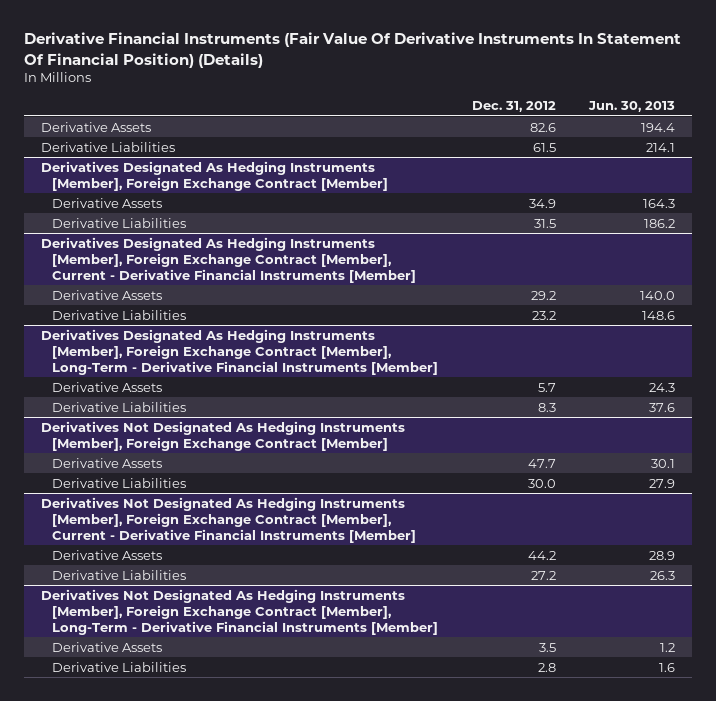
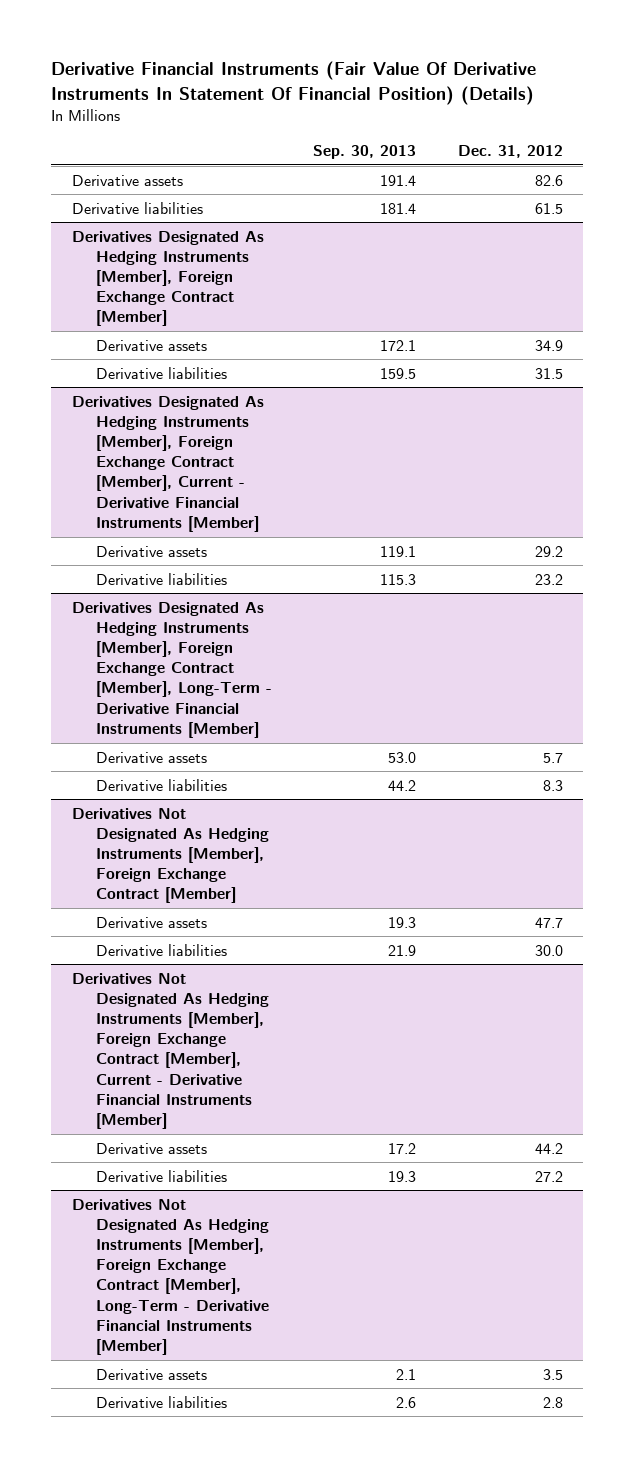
- | Dec. 31, 2012 | Jun. 30, 2013
+ | Sep. 30, 2013 | Dec. 31, 2012
- Derivative Assets | 82.6 | 194.4
- Derivative Liabilities | 61.5 | 214.1
+ Derivative assets | 191.4 | 82.6
+ Derivative liabilities | 181.4 | 61.5
@ Derivatives Designated As Hedging Instruments [Member], Foreign Exchange Contract [Member]
- Derivative Assets | 34.9 | 164.3
- Derivative Liabilities | 31.5 | 186.2
+ Derivative assets | 172.1 | 34.9
+ Derivative liabilities | 159.5 | 31.5
@ Derivatives Designated As Hedging Instruments [Member], Foreign Exchange Contract [Member], Current - Derivative Financial Instruments [Member]
- Derivative Assets | 29.2 | 140.0
- Derivative Liabilities | 23.2 | 148.6
+ Derivative assets | 119.1 | 29.2
+ Derivative liabilities | 115.3 | 23.2
@ Derivatives Designated As Hedging Instruments [Member], Foreign Exchange Contract [Member], Long-Term - Derivative Financial Instruments [Member]
- Derivative Assets | 5.7 | 24.3
- Derivative Liabilities | 8.3 | 37.6
+ Derivative assets | 53.0 | 5.7
+ Derivative liabilities | 44.2 | 8.3
@ Derivatives Not Designated As Hedging Instruments [Member], Foreign Exchange Contract [Member]
- Derivative Assets | 47.7 | 30.1
- Derivative Liabilities | 30.0 | 27.9
+ Derivative assets | 19.3 | 47.7
+ Derivative liabilities | 21.9 | 30.0
@ Derivatives Not Designated As Hedging Instruments [Member], Foreign Exchange Contract [Member], Current - Derivative Financial Instruments [Member]
- Derivative Assets | 44.2 | 28.9
- Derivative Liabilities | 27.2 | 26.3
+ Derivative assets | 17.2 | 44.2
+ Derivative liabilities | 19.3 | 27.2
@ Derivatives Not Designated As Hedging Instruments [Member], Foreign Exchange Contract [Member], Long-Term - Derivative Financial Instruments [Member]
- Derivative Assets | 3.5 | 1.2
- Derivative Liabilities | 2.8 | 1.6
+ Derivative assets | 2.1 | 3.5
+ Derivative liabilities | 2.6 | 2.8

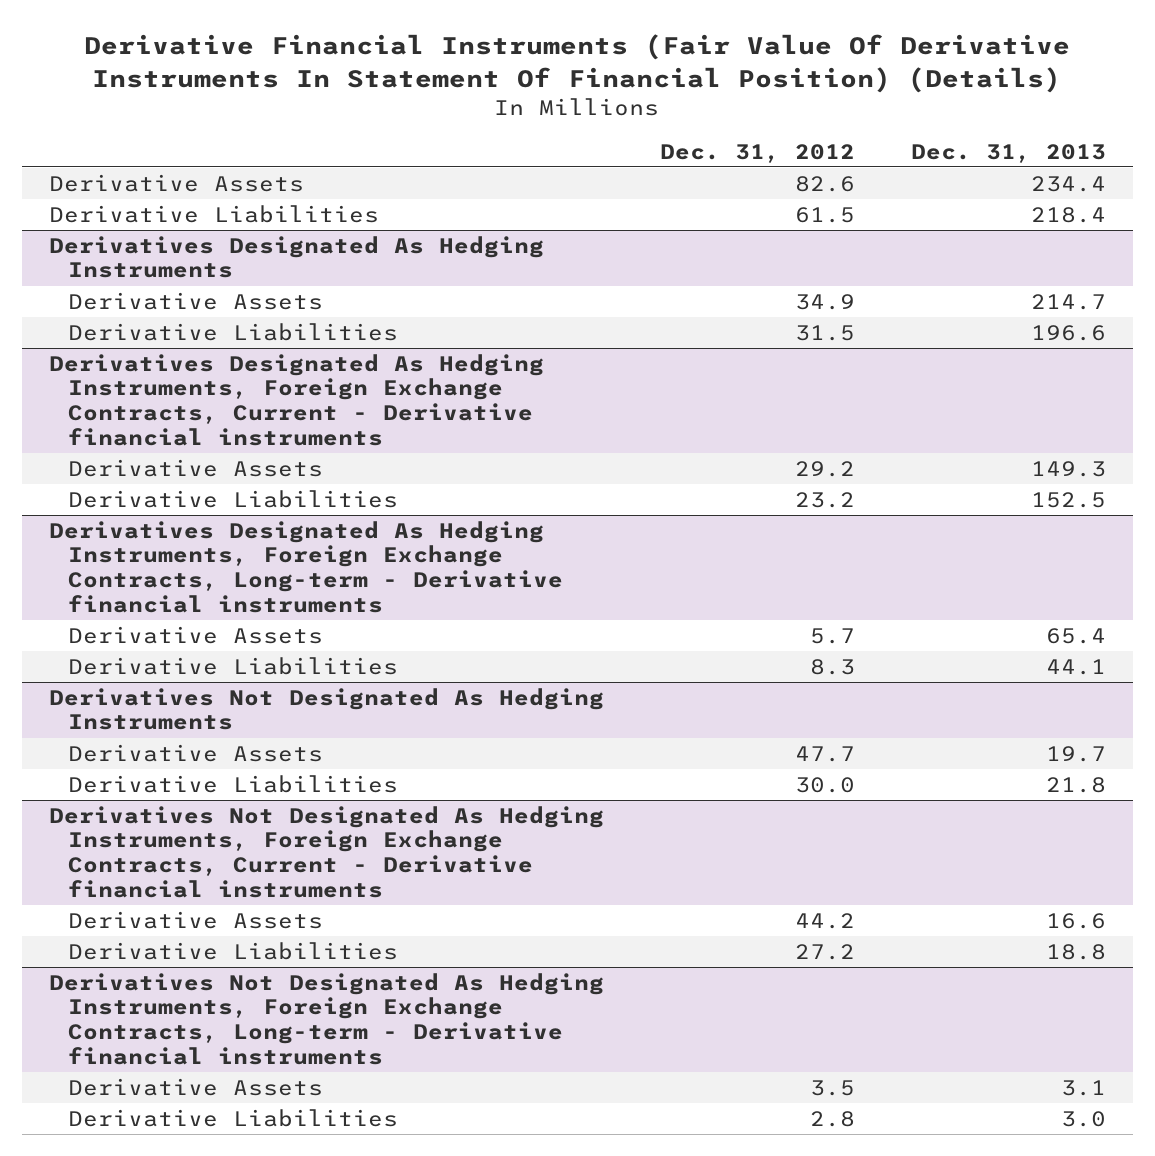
- | Sep. 30, 2013 | Dec. 31, 2012
+ | Dec. 31, 2012 | Dec. 31, 2013
- Derivative assets | 191.4 | 82.6
- Derivative liabilities | 181.4 | 61.5
- Derivatives Designated As Hedging Instruments [Member], Foreign Exchange Contract [Member]
- Derivative assets | 172.1 | 34.9
- Derivative liabilities | 159.5 | 31.5
- Derivatives Designated As Hedging Instruments [Member], Foreign Exchange Contract [Member], Current - Derivative Financial Instruments [Member]
- Derivative assets | 119.1 | 29.2
- Derivative liabilities | 115.3 | 23.2
- Derivatives Designated As Hedging Instruments [Member], Foreign Exchange Contract [Member], Long-Term - Derivative Financial Instruments [Member]
- Derivative assets | 53.0 | 5.7
- Derivative liabilities | 44.2 | 8.3
- Derivatives Not Designated As Hedging Instruments [Member], Foreign Exchange Contract [Member]
- Derivative assets | 19.3 | 47.7
- Derivative liabilities | 21.9 | 30.0
- Derivatives Not Designated As Hedging Instruments [Member], Foreign Exchange Contract [Member], Current - Derivative Financial Instruments [Member]
- Derivative assets | 17.2 | 44.2
- Derivative liabilities | 19.3 | 27.2
- Derivatives Not Designated As Hedging Instruments [Member], Foreign Exchange Contract [Member], Long-Term - Derivative Financial Instruments [Member]
- Derivative assets | 2.1 | 3.5
- Derivative liabilities | 2.6 | 2.8
+ Derivative Assets | 82.6 | 234.4
+ Derivative Liabilities | 61.5 | 218.4
+ Derivatives Designated As Hedging Instruments
+ Derivative Assets | 34.9 | 214.7
+ Derivative Liabilities | 31.5 | 196.6
+ Derivatives Designated As Hedging Instruments, Foreign Exchange Contracts, Current - Derivative financial instruments
+ Derivative Assets | 29.2 | 149.3
+ Derivative Liabilities | 23.2 | 152.5
+ Derivatives Designated As Hedging Instruments, Foreign Exchange Contracts, Long-term - Derivative financial instruments
+ Derivative Assets | 5.7 | 65.4
+ Derivative Liabilities | 8.3 | 44.1
+ Derivatives Not Designated As Hedging Instruments
+ Derivative Assets | 47.7 | 19.7
+ Derivative Liabilities | 30.0 | 21.8
+ Derivatives Not Designated As Hedging Instruments, Foreign Exchange Contracts, Current - Derivative financial instruments
+ Derivative Assets | 44.2 | 16.6
+ Derivative Liabilities | 27.2 | 18.8
+ Derivatives Not Designated As Hedging Instruments, Foreign Exchange Contracts, Long-term - Derivative financial instruments
+ Derivative Assets | 3.5 | 3.1
+ Derivative Liabilities | 2.8 | 3.0

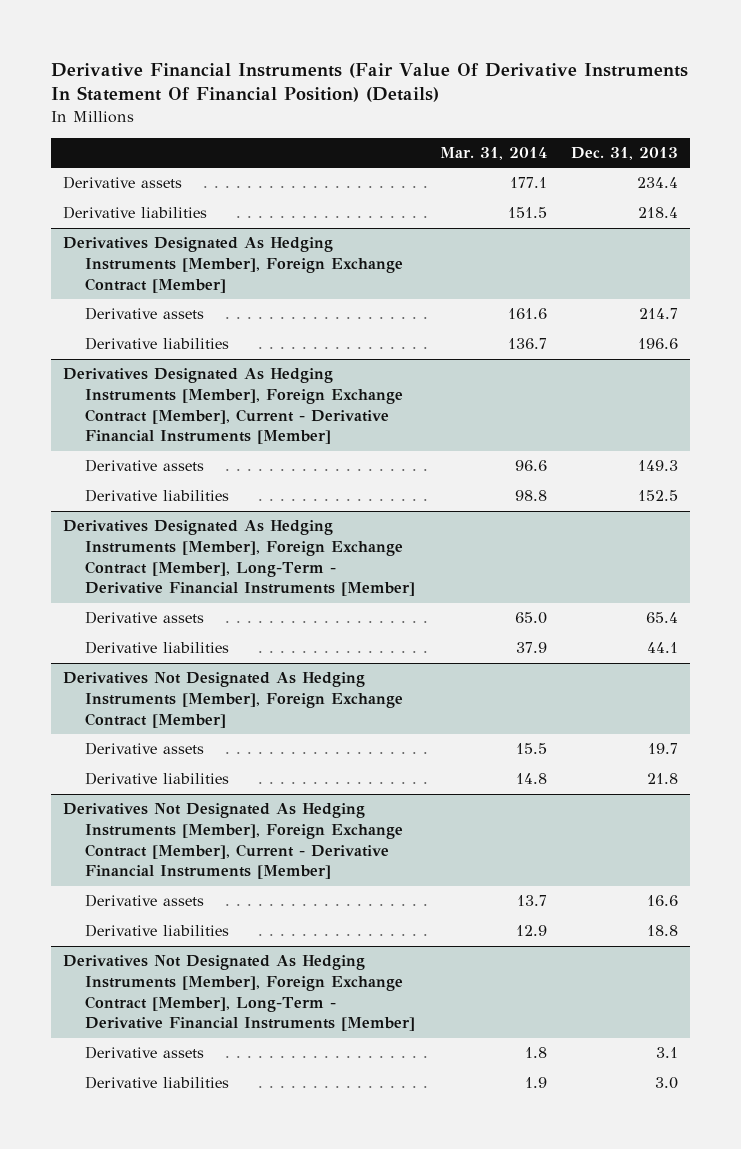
- | Dec. 31, 2012 | Dec. 31, 2013
+ | Mar. 31, 2014 | Dec. 31, 2013
- Derivative Assets | 82.6 | 234.4
- Derivative Liabilities | 61.5 | 218.4
- Derivatives Designated As Hedging Instruments
- Derivative Assets | 34.9 | 214.7
- Derivative Liabilities | 31.5 | 196.6
- Derivatives Designated As Hedging Instruments, Foreign Exchange Contracts, Current - Derivative financial instruments
- Derivative Assets | 29.2 | 149.3
- Derivative Liabilities | 23.2 | 152.5
- Derivatives Designated As Hedging Instruments, Foreign Exchange Contracts, Long-term - Derivative financial instruments
- Derivative Assets | 5.7 | 65.4
- Derivative Liabilities | 8.3 | 44.1
- Derivatives Not Designated As Hedging Instruments
- Derivative Assets | 47.7 | 19.7
- Derivative Liabilities | 30.0 | 21.8
- Derivatives Not Designated As Hedging Instruments, Foreign Exchange Contracts, Current - Derivative financial instruments
- Derivative Assets | 44.2 | 16.6
- Derivative Liabilities | 27.2 | 18.8
- Derivatives Not Designated As Hedging Instruments, Foreign Exchange Contracts, Long-term - Derivative financial instruments
- Derivative Assets | 3.5 | 3.1
- Derivative Liabilities | 2.8 | 3.0
+ Derivative assets | 177.1 | 234.4
+ Derivative liabilities | 151.5 | 218.4
+ Derivatives Designated As Hedging Instruments [Member], Foreign Exchange Contract [Member]
+ Derivative assets | 161.6 | 214.7
+ Derivative liabilities | 136.7 | 196.6
+ Derivatives Designated As Hedging Instruments [Member], Foreign Exchange Contract [Member], Current - Derivative Financial Instruments [Member]
+ Derivative assets | 96.6 | 149.3
+ Derivative liabilities | 98.8 | 152.5
+ Derivatives Designated As Hedging Instruments [Member], Foreign Exchange Contract [Member], Long-Term - Derivative Financial Instruments [Member]
+ Derivative assets | 65.0 | 65.4
+ Derivative liabilities | 37.9 | 44.1
+ Derivatives Not Designated As Hedging Instruments [Member], Foreign Exchange Contract [Member]
+ Derivative assets | 15.5 | 19.7
+ Derivative liabilities | 14.8 | 21.8
+ Derivatives Not Designated As Hedging Instruments [Member], Foreign Exchange Contract [Member], Current - Derivative Financial Instruments [Member]
+ Derivative assets | 13.7 | 16.6
+ Derivative liabilities | 12.9 | 18.8
+ Derivatives Not Designated As Hedging Instruments [Member], Foreign Exchange Contract [Member], Long-Term - Derivative Financial Instruments [Member]
+ Derivative assets | 1.8 | 3.1
+ Derivative liabilities | 1.9 | 3.0

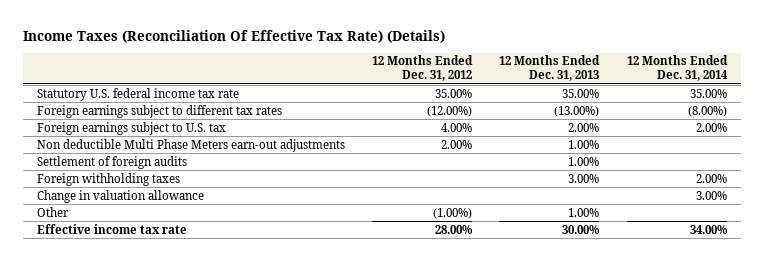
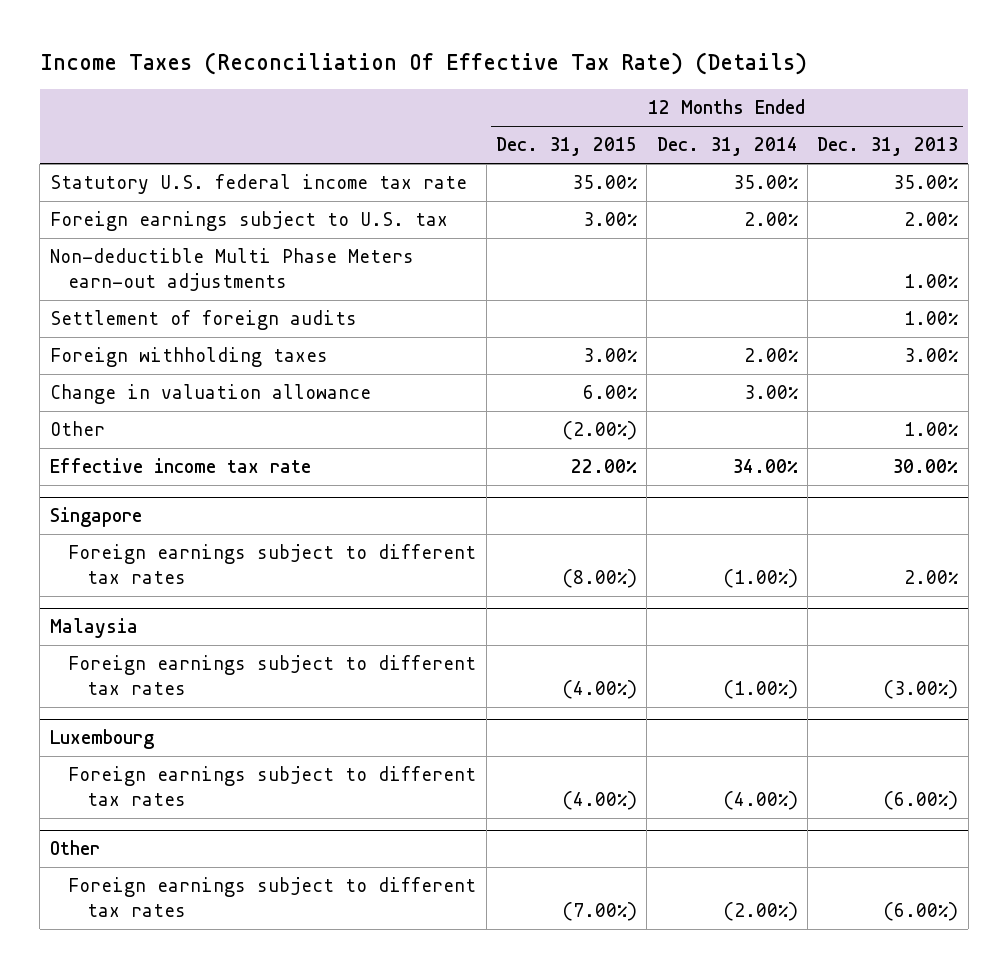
- | 12 Months Ended Dec. 31, 2012 | 12 Months Ended Dec. 31, 2013 | 12 Months Ended Dec. 31, 2014
+ | 12 Months Ended Dec. 31, 2015 | 12 Months Ended Dec. 31, 2014 | 12 Months Ended Dec. 31, 2013
- Foreign earnings subject to different tax rates | (12.00%) | (13.00%) | (8.00%)
- Non deductible Multi Phase Meters earn-out adjustments | 2.00% | 1.00% |
+ Non-deductible Multi Phase Meters earn-out adjustments | | | 1.00%
+ Singapore
+ Foreign earnings subject to different tax rates | (8.00%) | (1.00%) | 2.00%
+ Malaysia
+ Foreign earnings subject to different tax rates | (4.00%) | (1.00%) | (3.00%)
+ Luxembourg
+ Foreign earnings subject to different tax rates | (4.00%) | (4.00%) | (6.00%)
+ Other
+ Foreign earnings subject to different tax rates | (7.00%) | (2.00%) | (6.00%)

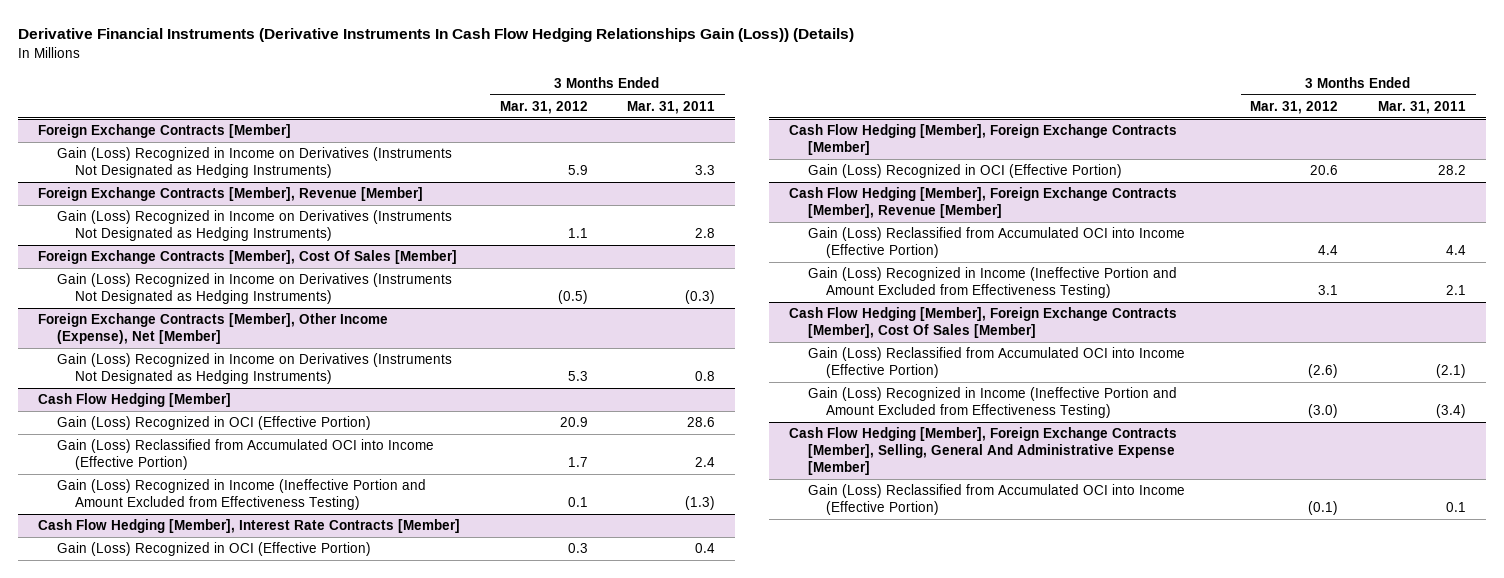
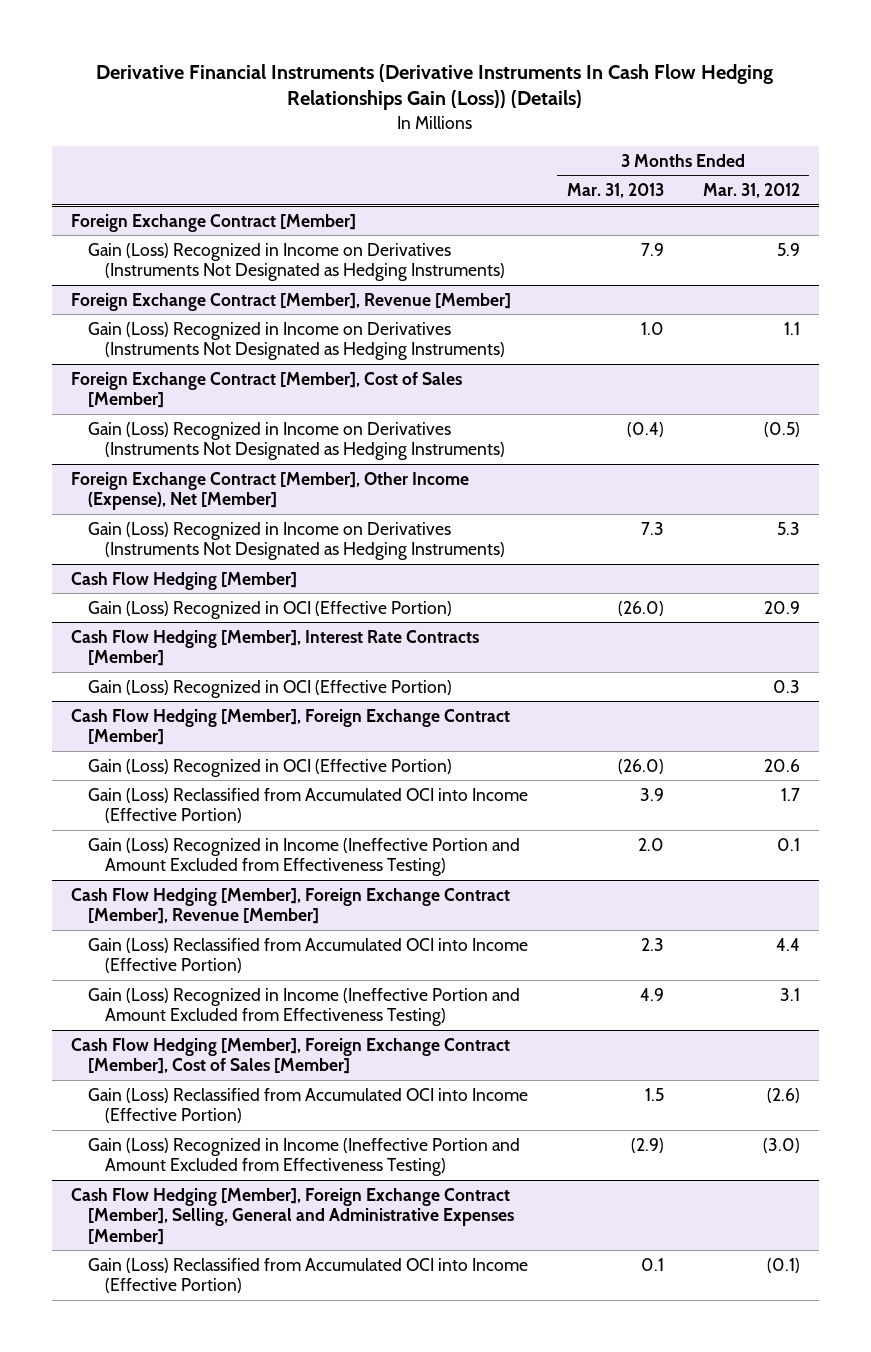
- | 3 Months Ended Mar. 31, 2012 | 3 Months Ended Mar. 31, 2011
+ | 3 Months Ended Mar. 31, 2013 | 3 Months Ended Mar. 31, 2012
- Foreign Exchange Contracts [Member]
+ Foreign Exchange Contract [Member]
- Foreign Exchange Contracts [Member], Revenue [Member]
+ Foreign Exchange Contract [Member], Revenue [Member]
- Foreign Exchange Contracts [Member], Cost Of Sales [Member]
+ Foreign Exchange Contract [Member], Cost of Sales [Member]
- Foreign Exchange Contracts [Member], Other Income (Expense), Net [Member]
+ Foreign Exchange Contract [Member], Other Income (Expense), Net [Member]
@ Cash Flow Hedging [Member]
- Gain (Loss) Reclassified from Accumulated OCI into Income (Effective Portion) | 1.7 | 2.4
- Gain (Loss) Recognized in Income (Ineffective Portion and Amount Excluded from Effectiveness Testing) | 0.1 | (1.3)
- Cash Flow Hedging [Member], Foreign Exchange Contracts [Member]
+ Cash Flow Hedging [Member], Foreign Exchange Contract [Member]
- Cash Flow Hedging [Member], Foreign Exchange Contracts [Member], Revenue [Member]
+ Gain (Loss) Reclassified from Accumulated OCI into Income (Effective Portion) | 3.9 | 1.7
+ Gain (Loss) Recognized in Income (Ineffective Portion and Amount Excluded from Effectiveness Testing) | 2.0 | 0.1
+ Cash Flow Hedging [Member], Foreign Exchange Contract [Member], Revenue [Member]
- Cash Flow Hedging [Member], Foreign Exchange Contracts [Member], Cost Of Sales [Member]
+ Cash Flow Hedging [Member], Foreign Exchange Contract [Member], Cost of Sales [Member]
- Cash Flow Hedging [Member], Foreign Exchange Contracts [Member], Selling, General And Administrative Expense [Member]
+ Cash Flow Hedging [Member], Foreign Exchange Contract [Member], Selling, General and Administrative Expenses [Member]

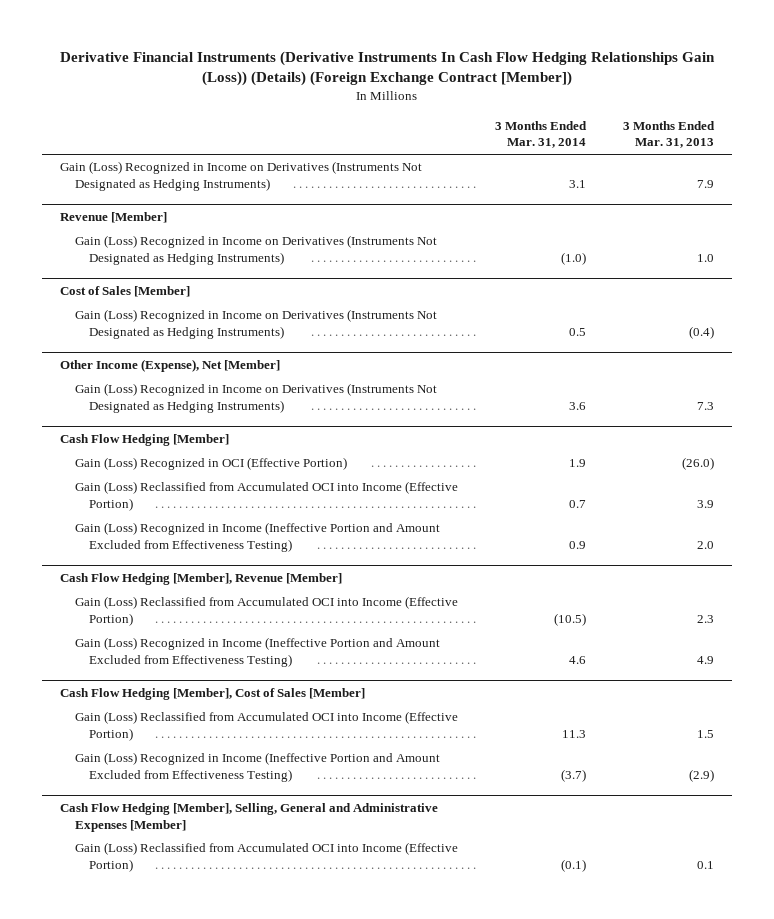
- Derivative Financial Instruments (Derivative Instruments In Cash Flow Hedging Relationships Gain (Loss)) (Details)
+ Derivative Financial Instruments (Derivative Instruments In Cash Flow Hedging Relationships Gain (Loss)) (Details) (Foreign Exchange Contract [Member])
- | 3 Months Ended Mar. 31, 2013 | 3 Months Ended Mar. 31, 2012
+ | 3 Months Ended Mar. 31, 2014 | 3 Months Ended Mar. 31, 2013
- Foreign Exchange Contract [Member]
- Foreign Exchange Contract [Member], Revenue [Member]
+ Revenue [Member]
- Foreign Exchange Contract [Member], Cost of Sales [Member]
+ Cost of Sales [Member]
- Foreign Exchange Contract [Member], Other Income (Expense), Net [Member]
+ Other Income (Expense), Net [Member]
- Cash Flow Hedging [Member], Interest Rate Contracts [Member]
- Gain (Loss) Recognized in OCI (Effective Portion) | | 0.3
- Cash Flow Hedging [Member], Foreign Exchange Contract [Member]
- Gain (Loss) Recognized in OCI (Effective Portion) | (26.0) | 20.6
- Cash Flow Hedging [Member], Foreign Exchange Contract [Member], Revenue [Member]
+ Cash Flow Hedging [Member], Revenue [Member]
- Cash Flow Hedging [Member], Foreign Exchange Contract [Member], Cost of Sales [Member]
+ Cash Flow Hedging [Member], Cost of Sales [Member]
- Cash Flow Hedging [Member], Foreign Exchange Contract [Member], Selling, General and Administrative Expenses [Member]
+ Cash Flow Hedging [Member], Selling, General and Administrative Expenses [Member]

